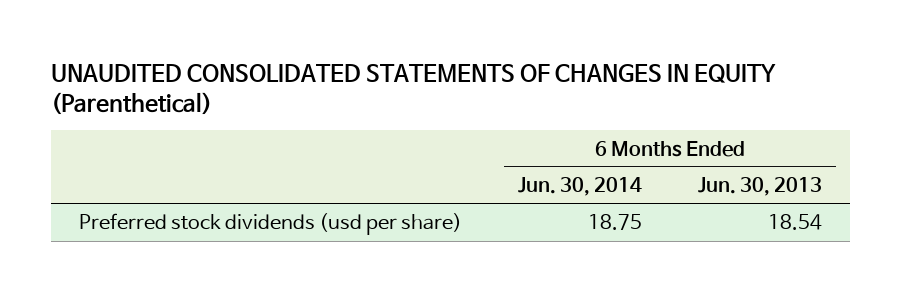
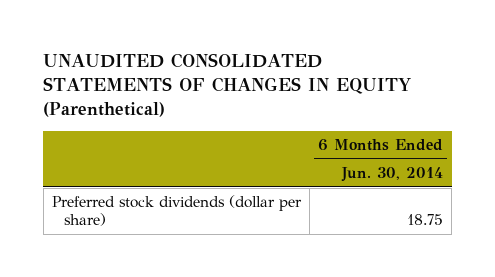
- | 6 Months Ended Jun. 30, 2014 | 6 Months Ended Jun. 30, 2013
+ | 6 Months Ended Jun. 30, 2014
- Preferred stock dividends (usd per share) | 18.75 | 18.54
+ Preferred stock dividends (dollar per share) | 18.75

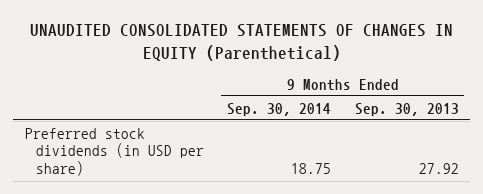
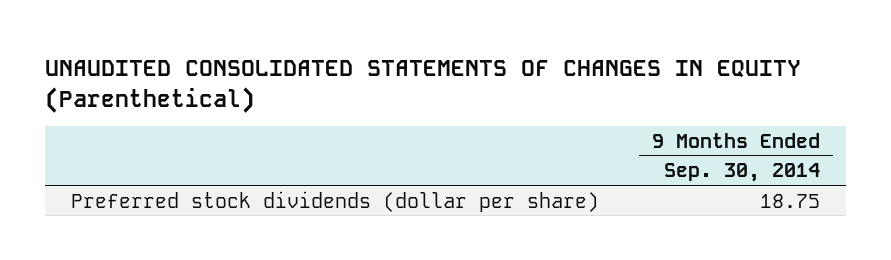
- | 9 Months Ended Sep. 30, 2014 | 9 Months Ended Sep. 30, 2013
+ | 9 Months Ended Sep. 30, 2014
- Preferred stock dividends (in USD per share) | 18.75 | 27.92
+ Preferred stock dividends (dollar per share) | 18.75

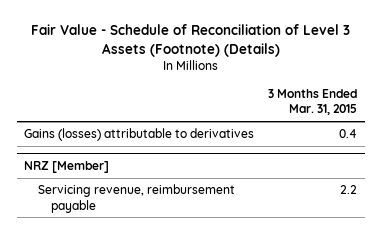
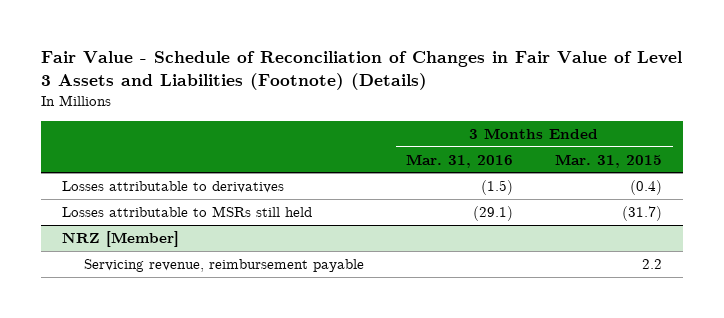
- Fair Value - Schedule of Reconciliation of Level 3 Assets (Footnote) (Details)
+ Fair Value - Schedule of Reconciliation of Changes in Fair Value of Level 3 Assets and Liabilities (Footnote) (Details)
- | 3 Months Ended Mar. 31, 2015
+ | 3 Months Ended Mar. 31, 2016 | 3 Months Ended Mar. 31, 2015
- Gains (losses) attributable to derivatives | 0.4
+ Losses attributable to derivatives | (1.5) | (0.4)
+ Losses attributable to MSRs still held | (29.1) | (31.7)

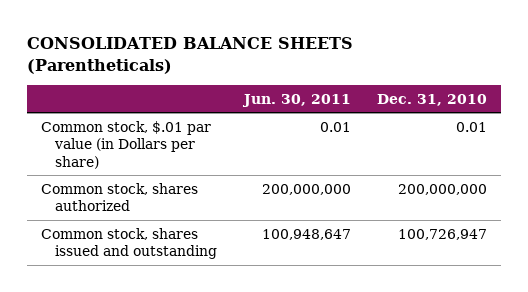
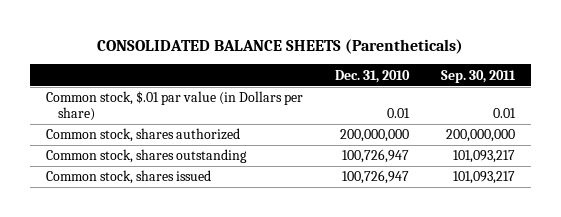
- | Jun. 30, 2011 | Dec. 31, 2010
+ | Dec. 31, 2010 | Sep. 30, 2011
- Common stock, shares issued and outstanding | 100,948,647 | 100,726,947
+ Common stock, shares outstanding | 100,726,947 | 101,093,217
+ Common stock, shares issued | 100,726,947 | 101,093,217

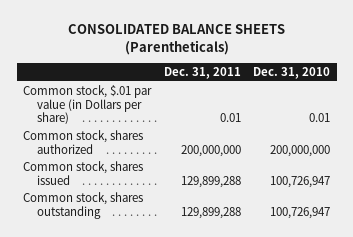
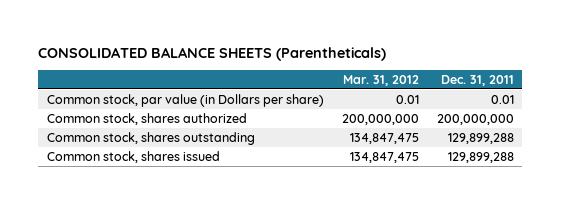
- | Dec. 31, 2011 | Dec. 31, 2010
+ | Mar. 31, 2012 | Dec. 31, 2011
- Common stock, $.01 par value (in Dollars per share) | 0.01 | 0.01
+ Common stock, par value (in Dollars per share) | 0.01 | 0.01
moved down: Common stock, shares issued | 134,847,475 | 129,899,288

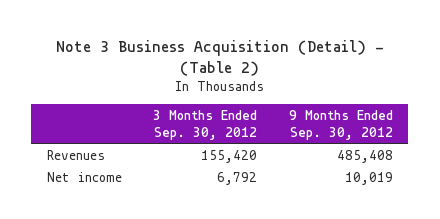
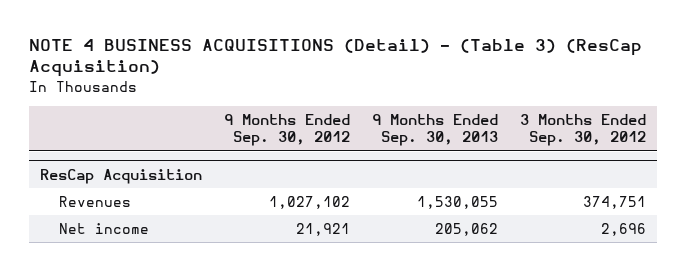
- Note 3 Business Acquisition (Detail) - (Table 2)
+ NOTE 4 BUSINESS ACQUISITIONS (Detail) - (Table 3) (ResCap Acquisition)
- | 3 Months Ended Sep. 30, 2012 | 9 Months Ended Sep. 30, 2012
+ | 9 Months Ended Sep. 30, 2012 | 9 Months Ended Sep. 30, 2013 | 3 Months Ended Sep. 30, 2012
- Revenues | 155,420 | 485,408
- Net income | 6,792 | 10,019
+ ResCap Acquisition
+ Revenues | 1,027,102 | 1,530,055 | 374,751
+ Net income | 21,921 | 205,062 | 2,696

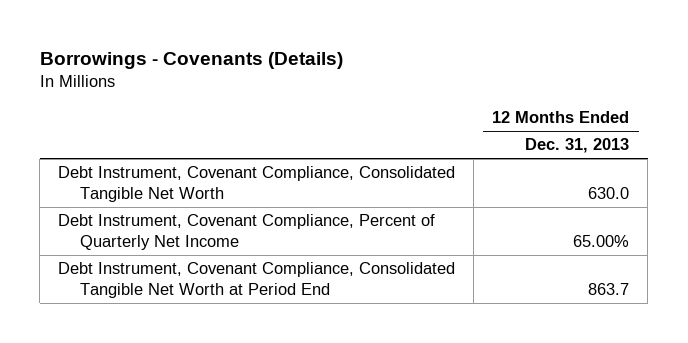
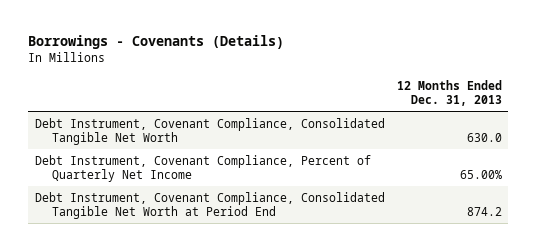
- Debt Instrument, Covenant Compliance, Consolidated Tangible Net Worth at Period End | 863.7
+ Debt Instrument, Covenant Compliance, Consolidated Tangible Net Worth at Period End | 874.2

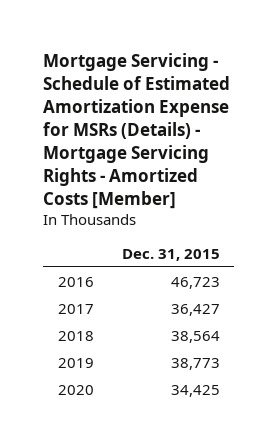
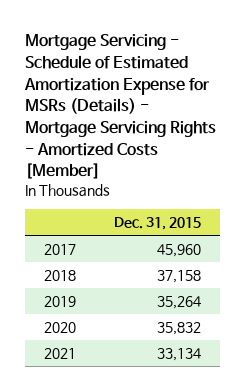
- 2016 | 46,723
- 2017 | 36,427
- 2018 | 38,564
- 2019 | 38,773
- 2020 | 34,425
+ 2017 | 45,960
+ 2018 | 37,158
+ 2019 | 35,264
+ 2020 | 35,832
+ 2021 | 33,134

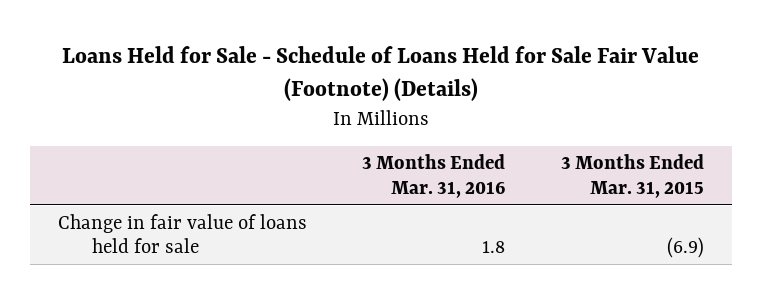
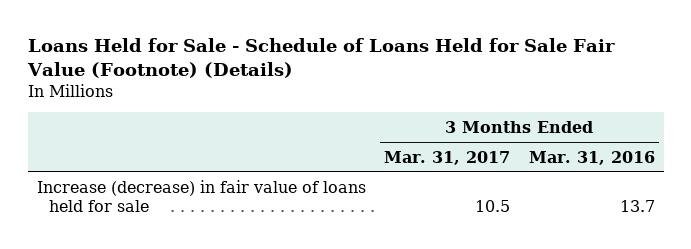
- | 3 Months Ended Mar. 31, 2016 | 3 Months Ended Mar. 31, 2015
+ | 3 Months Ended Mar. 31, 2017 | 3 Months Ended Mar. 31, 2016
- Change in fair value of loans held for sale | 1.8 | (6.9)
+ Increase (decrease) in fair value of loans held for sale | 10.5 | 13.7

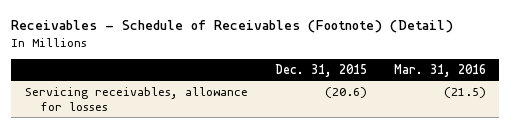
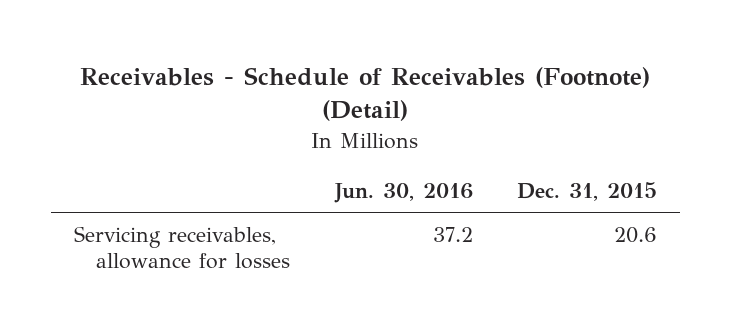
- | Dec. 31, 2015 | Mar. 31, 2016
+ | Jun. 30, 2016 | Dec. 31, 2015
- Servicing receivables, allowance for losses | (20.6) | (21.5)
+ Servicing receivables, allowance for losses | 37.2 | 20.6

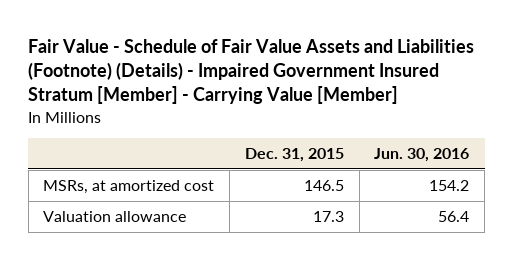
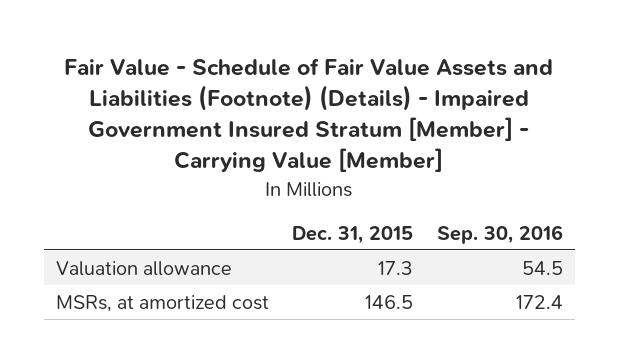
- | Dec. 31, 2015 | Jun. 30, 2016
+ | Dec. 31, 2015 | Sep. 30, 2016
moved down: MSRs, at amortized cost | 146.5 | 172.4

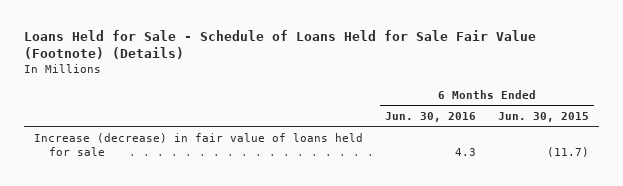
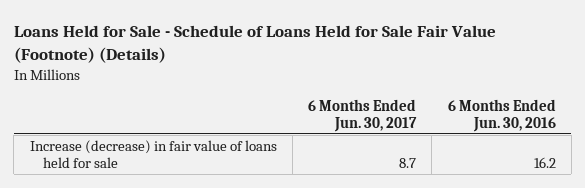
- | 6 Months Ended Jun. 30, 2016 | 6 Months Ended Jun. 30, 2015
+ | 6 Months Ended Jun. 30, 2017 | 6 Months Ended Jun. 30, 2016
- Increase (decrease) in fair value of loans held for sale | 4.3 | (11.7)
+ Increase (decrease) in fair value of loans held for sale | 8.7 | 16.2

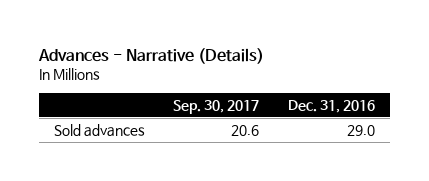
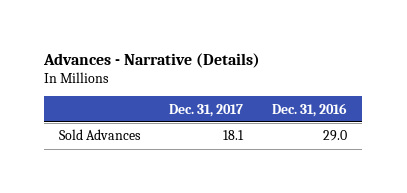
- | Sep. 30, 2017 | Dec. 31, 2016
+ | Dec. 31, 2017 | Dec. 31, 2016
- Sold advances | 20.6 | 29.0
+ Sold Advances | 18.1 | 29.0

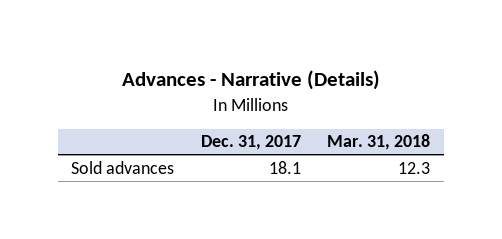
- | Dec. 31, 2017 | Dec. 31, 2016
+ | Dec. 31, 2017 | Mar. 31, 2018
- Sold Advances | 18.1 | 29.0
+ Sold advances | 18.1 | 12.3

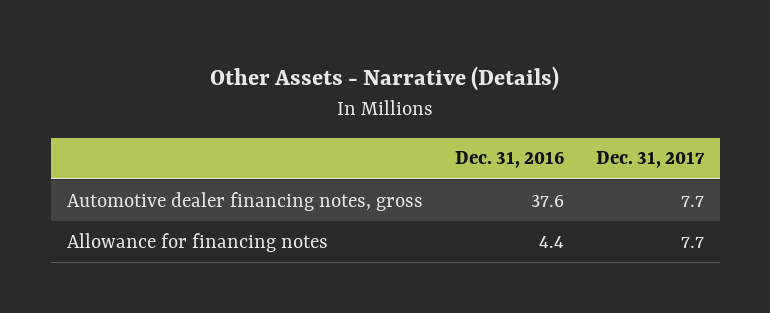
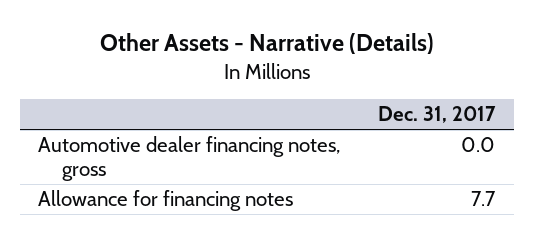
- | Dec. 31, 2016 | Dec. 31, 2017
+ | Dec. 31, 2017
- Automotive dealer financing notes, gross | 37.6 | 7.7
+ Automotive dealer financing notes, gross | 0.0

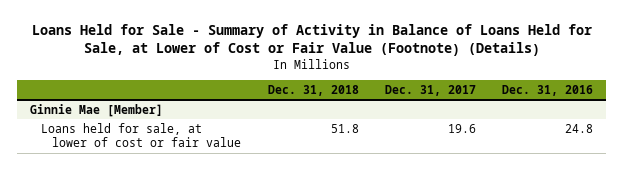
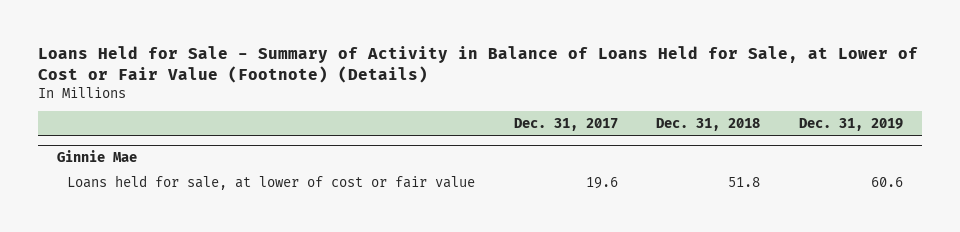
- | Dec. 31, 2018 | Dec. 31, 2017 | Dec. 31, 2016
+ | Dec. 31, 2017 | Dec. 31, 2018 | Dec. 31, 2019
- Ginnie Mae [Member]
+ Ginnie Mae

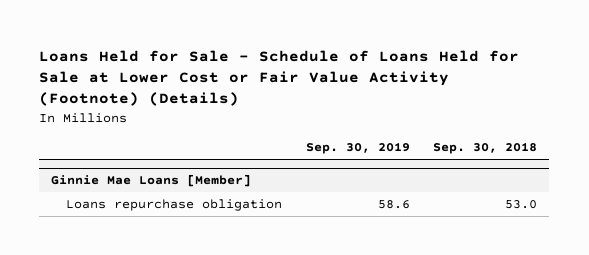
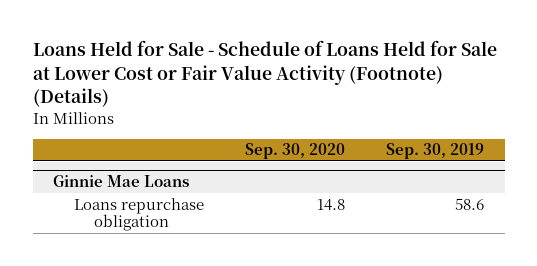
- | Sep. 30, 2019 | Sep. 30, 2018
+ | Sep. 30, 2020 | Sep. 30, 2019
- Ginnie Mae Loans [Member]
+ Ginnie Mae Loans

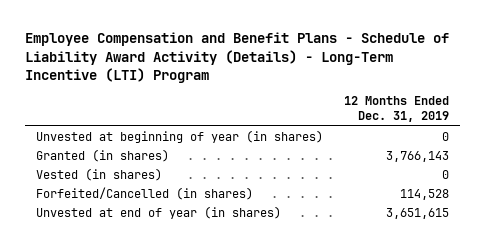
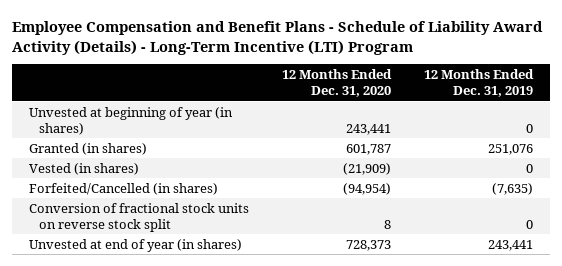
- | 12 Months Ended Dec. 31, 2019
+ | 12 Months Ended Dec. 31, 2020 | 12 Months Ended Dec. 31, 2019
- Granted (in shares) | 3,766,143
+ Granted (in shares) | 601,787 | 251,076
- Forfeited/Cancelled (in shares) | 114,528
- Unvested at end of year (in shares) | 3,651,615
+ Forfeited/Cancelled (in shares) | (94,954) | (7,635)
+ Conversion of fractional stock units on reverse stock split | 8 | 0
+ Unvested at end of year (in shares) | 728,373 | 243,441

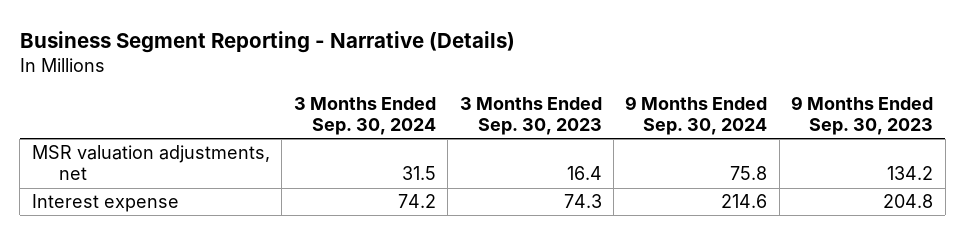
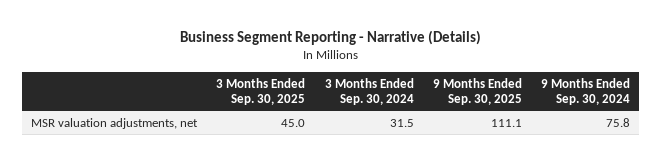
- | 3 Months Ended Sep. 30, 2024 | 3 Months Ended Sep. 30, 2023 | 9 Months Ended Sep. 30, 2024 | 9 Months Ended Sep. 30, 2023
+ | 3 Months Ended Sep. 30, 2025 | 3 Months Ended Sep. 30, 2024 | 9 Months Ended Sep. 30, 2025 | 9 Months Ended Sep. 30, 2024
- Interest expense | 74.2 | 74.3 | 214.6 | 204.8

